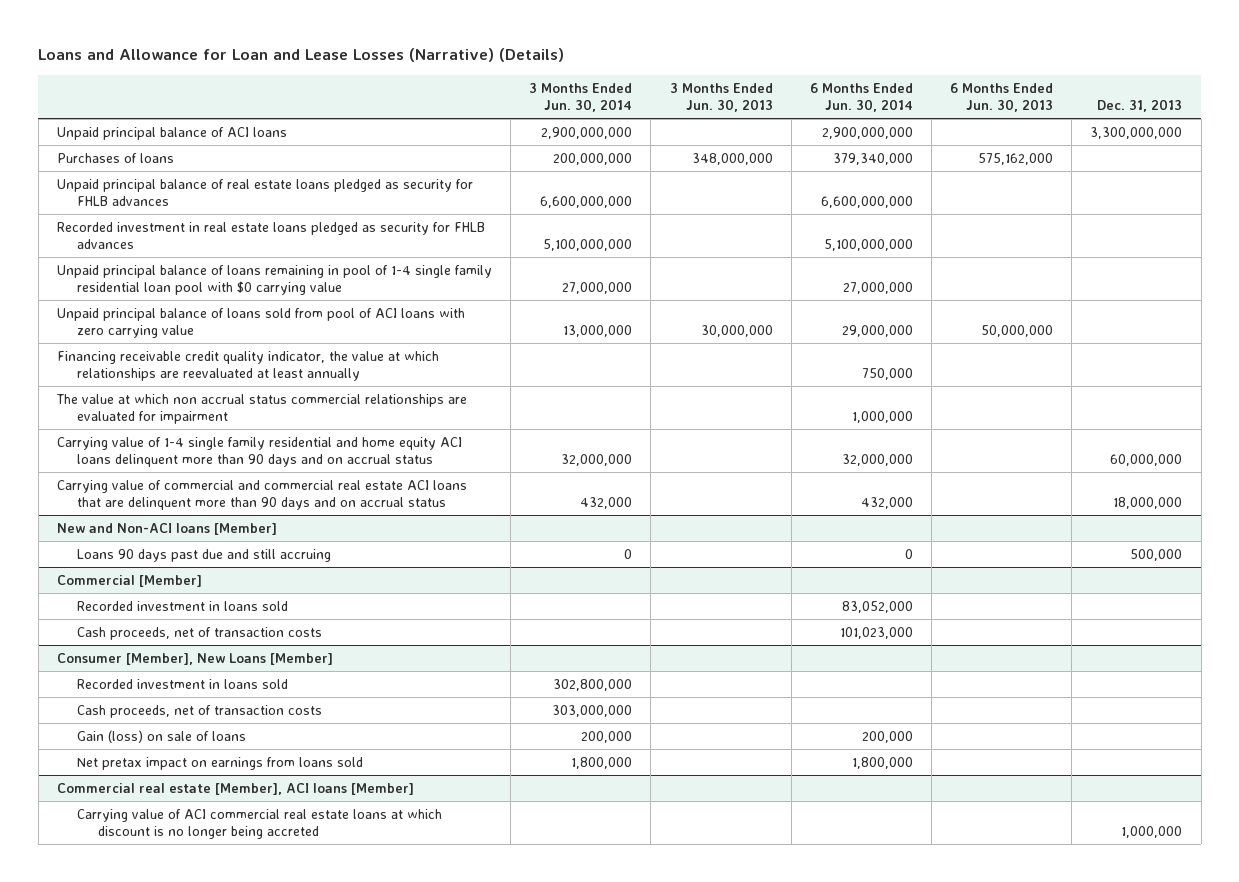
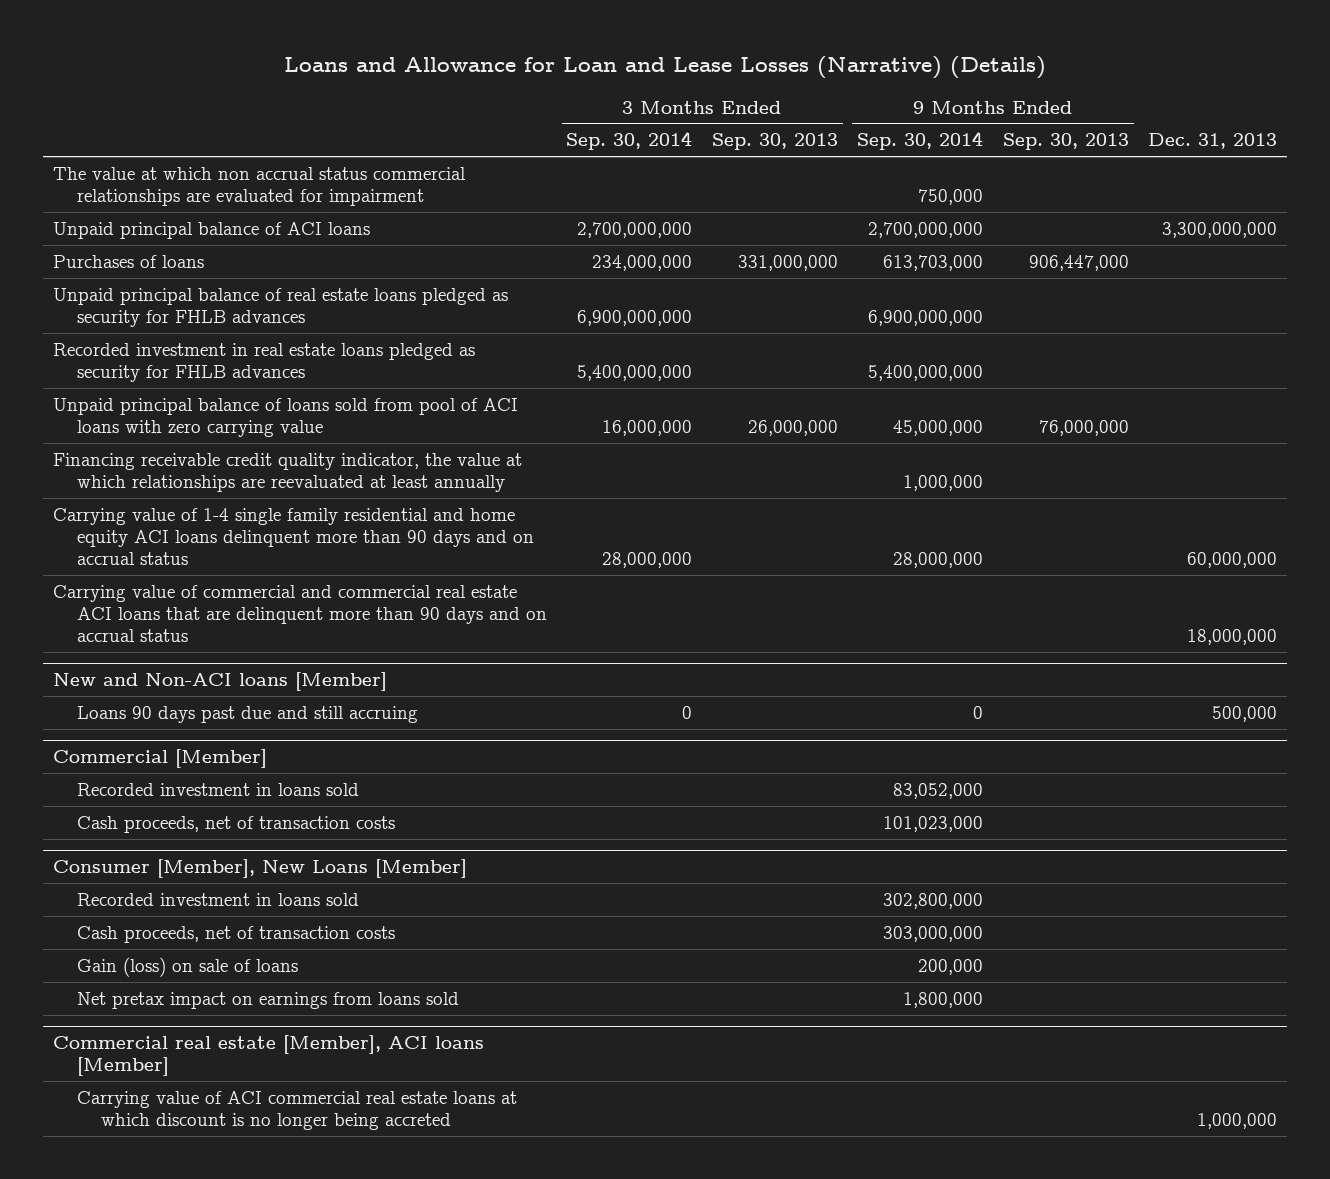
- | 3 Months Ended Jun. 30, 2014 | 3 Months Ended Jun. 30, 2013 | 6 Months Ended Jun. 30, 2014 | 6 Months Ended Jun. 30, 2013 | Dec. 31, 2013
+ | 3 Months Ended Sep. 30, 2014 | 3 Months Ended Sep. 30, 2013 | 9 Months Ended Sep. 30, 2014 | 9 Months Ended Sep. 30, 2013 | Dec. 31, 2013
moved up: The value at which non accrual status commercial relationships are evaluated for impairment | | | 750,000 | |
- Unpaid principal balance of loans remaining in pool of 1-4 single family residential loan pool with $0 carrying value | 27,000,000 | | 27,000,000 | |

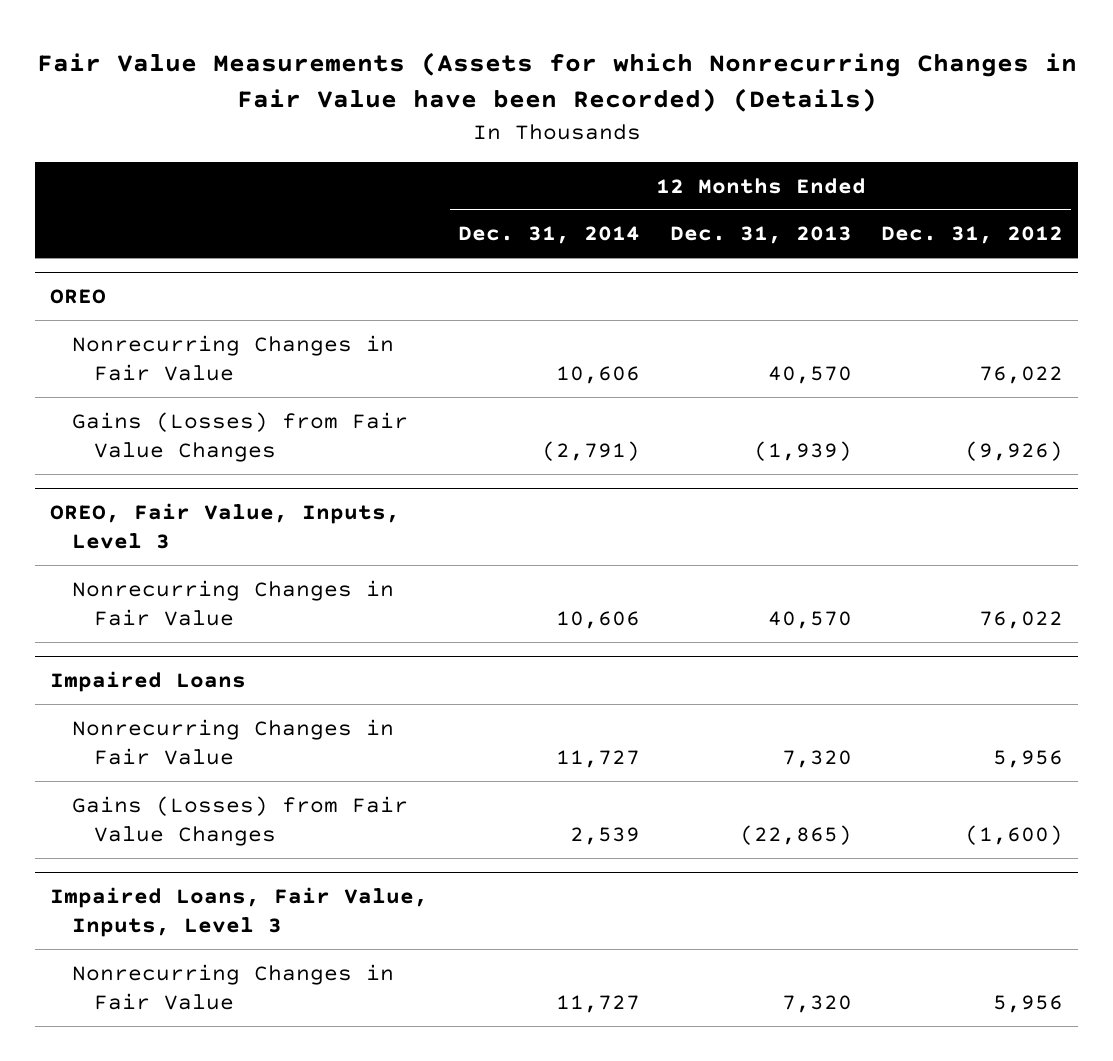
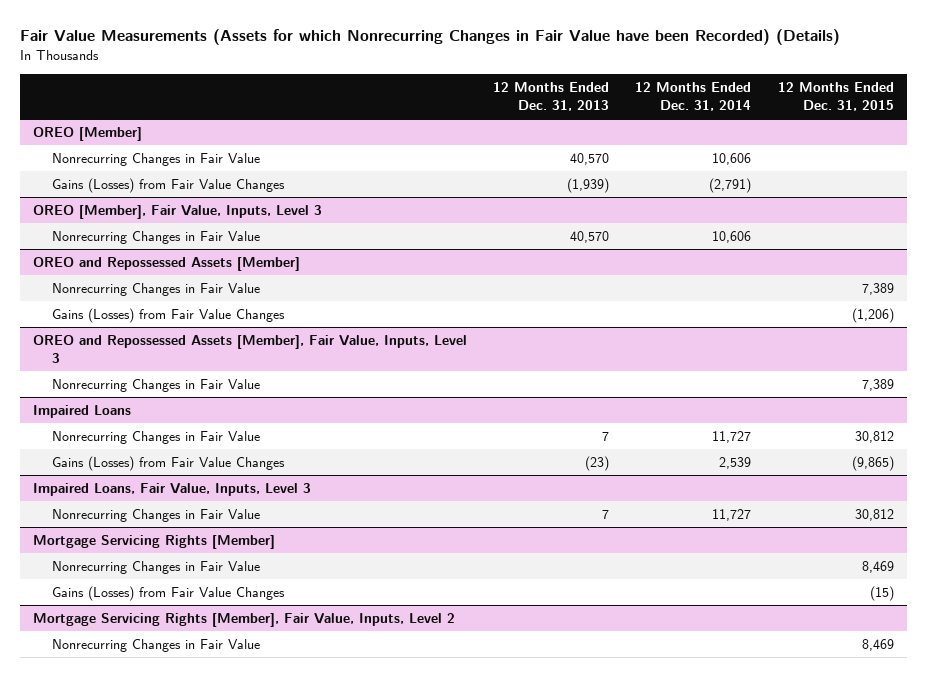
- | 12 Months Ended Dec. 31, 2014 | 12 Months Ended Dec. 31, 2013 | 12 Months Ended Dec. 31, 2012
+ | 12 Months Ended Dec. 31, 2013 | 12 Months Ended Dec. 31, 2014 | 12 Months Ended Dec. 31, 2015
- OREO
+ OREO [Member]
- OREO, Fair Value, Inputs, Level 3
+ OREO [Member], Fair Value, Inputs, Level 3
+ OREO and Repossessed Assets [Member]
+ Nonrecurring Changes in Fair Value | | | 7,389
+ Gains (Losses) from Fair Value Changes | | | (1,206)
+ OREO and Repossessed Assets [Member], Fair Value, Inputs, Level 3
+ Nonrecurring Changes in Fair Value | | | 7,389
@ Impaired Loans
- Nonrecurring Changes in Fair Value | 11,727 | 7,320 | 5,956
- Gains (Losses) from Fair Value Changes | 2,539 | (22,865) | (1,600)
+ Nonrecurring Changes in Fair Value | 7 | 11,727 | 30,812
+ Gains (Losses) from Fair Value Changes | (23) | 2,539 | (9,865)
@ Impaired Loans, Fair Value, Inputs, Level 3
- Nonrecurring Changes in Fair Value | 11,727 | 7,320 | 5,956
+ Nonrecurring Changes in Fair Value | 7 | 11,727 | 30,812
+ Mortgage Servicing Rights [Member]
+ Nonrecurring Changes in Fair Value | | | 8,469
+ Gains (Losses) from Fair Value Changes | | | (15)
+ Mortgage Servicing Rights [Member], Fair Value, Inputs, Level 2
+ Nonrecurring Changes in Fair Value | | | 8,469

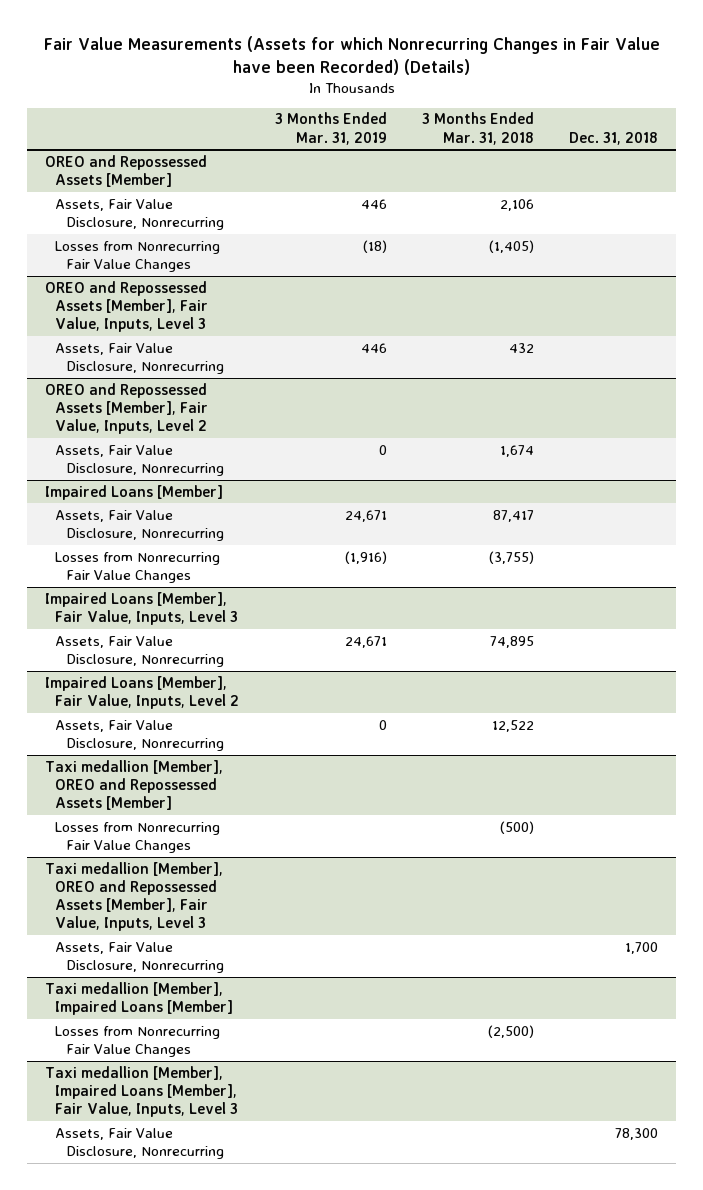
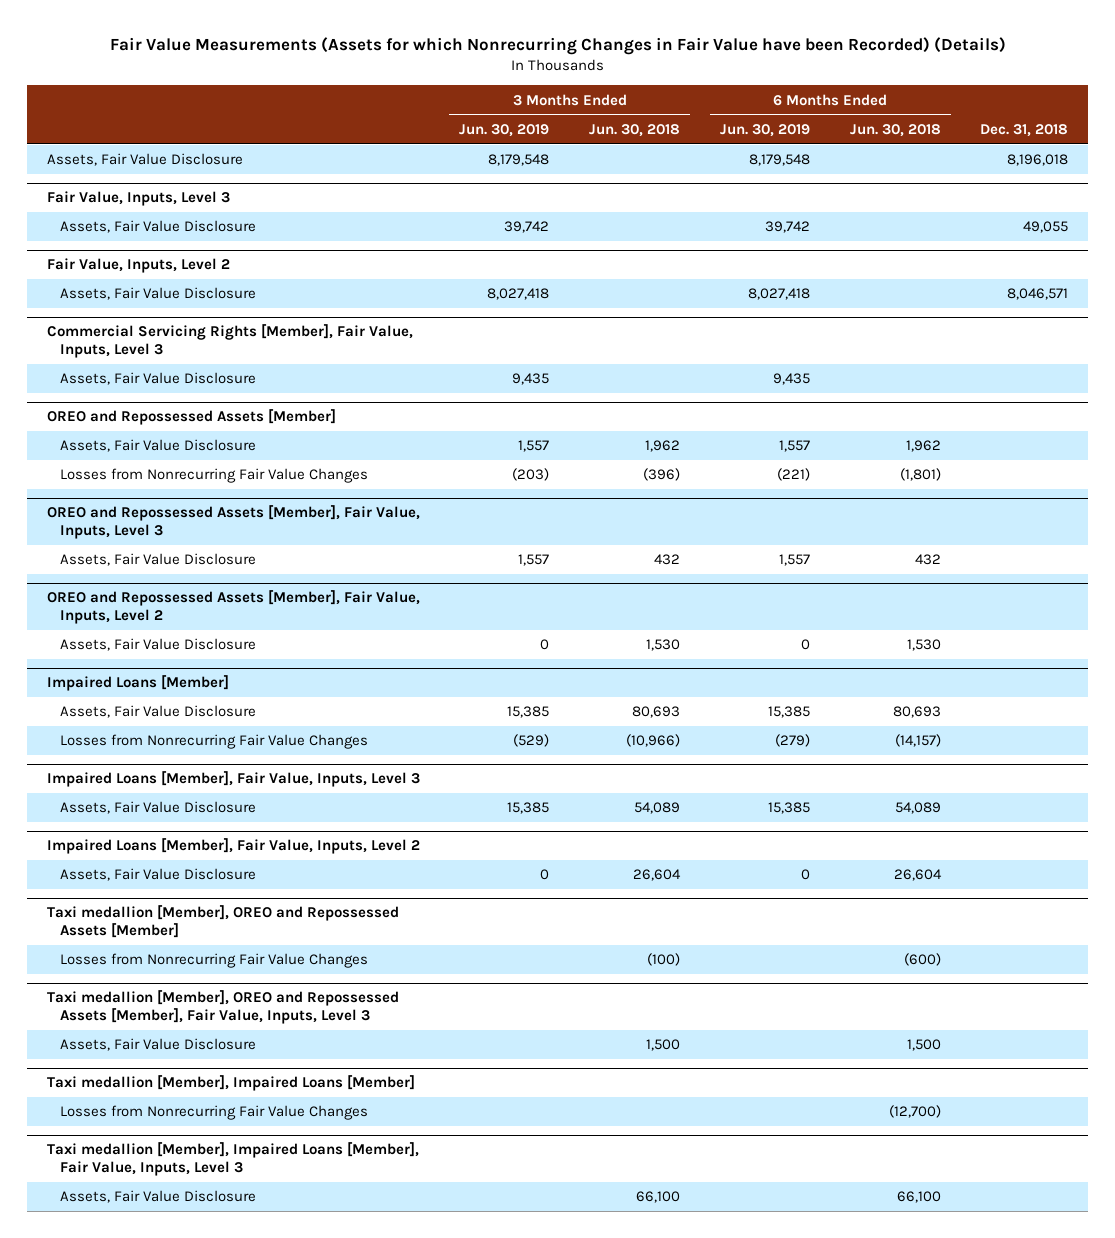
- | 3 Months Ended Mar. 31, 2019 | 3 Months Ended Mar. 31, 2018 | Dec. 31, 2018
+ | 3 Months Ended Jun. 30, 2019 | 3 Months Ended Jun. 30, 2018 | 6 Months Ended Jun. 30, 2019 | 6 Months Ended Jun. 30, 2018 | Dec. 31, 2018
+ Assets, Fair Value Disclosure | 8,179,548 | | 8,179,548 | | 8,196,018
+ Fair Value, Inputs, Level 3
+ Assets, Fair Value Disclosure | 39,742 | | 39,742 | | 49,055
+ Fair Value, Inputs, Level 2
+ Assets, Fair Value Disclosure | 8,027,418 | | 8,027,418 | | 8,046,571
+ Commercial Servicing Rights [Member], Fair Value, Inputs, Level 3
+ Assets, Fair Value Disclosure | 9,435 | | 9,435 | |
@ OREO and Repossessed Assets [Member]
- Assets, Fair Value Disclosure, Nonrecurring | 446 | 2,106 |
+ Assets, Fair Value Disclosure | 1,557 | 1,962 | 1,557 | 1,962 |
@ OREO and Repossessed Assets [Member], Fair Value, Inputs, Level 3
- Assets, Fair Value Disclosure, Nonrecurring | 446 | 432 |
+ Assets, Fair Value Disclosure | 1,557 | 432 | 1,557 | 432 |
@ OREO and Repossessed Assets [Member], Fair Value, Inputs, Level 2
- Assets, Fair Value Disclosure, Nonrecurring | 0 | 1,674 |
+ Assets, Fair Value Disclosure | 0 | 1,530 | 0 | 1,530 |
@ Impaired Loans [Member]
- Assets, Fair Value Disclosure, Nonrecurring | 24,671 | 87,417 |
+ Assets, Fair Value Disclosure | 15,385 | 80,693 | 15,385 | 80,693 |
@ Impaired Loans [Member], Fair Value, Inputs, Level 3
- Assets, Fair Value Disclosure, Nonrecurring | 24,671 | 74,895 |
+ Assets, Fair Value Disclosure | 15,385 | 54,089 | 15,385 | 54,089 |
@ Impaired Loans [Member], Fair Value, Inputs, Level 2
- Assets, Fair Value Disclosure, Nonrecurring | 0 | 12,522 |
+ Assets, Fair Value Disclosure | 0 | 26,604 | 0 | 26,604 |
@ Taxi medallion [Member], OREO and Repossessed Assets [Member], Fair Value, Inputs, Level 3
- Assets, Fair Value Disclosure, Nonrecurring | | | 1,700
+ Assets, Fair Value Disclosure | | 1,500 | | 1,500 |
@ Taxi medallion [Member], Impaired Loans [Member], Fair Value, Inputs, Level 3
- Assets, Fair Value Disclosure, Nonrecurring | | | 78,300
+ Assets, Fair Value Disclosure | | 66,100 | | 66,100 |

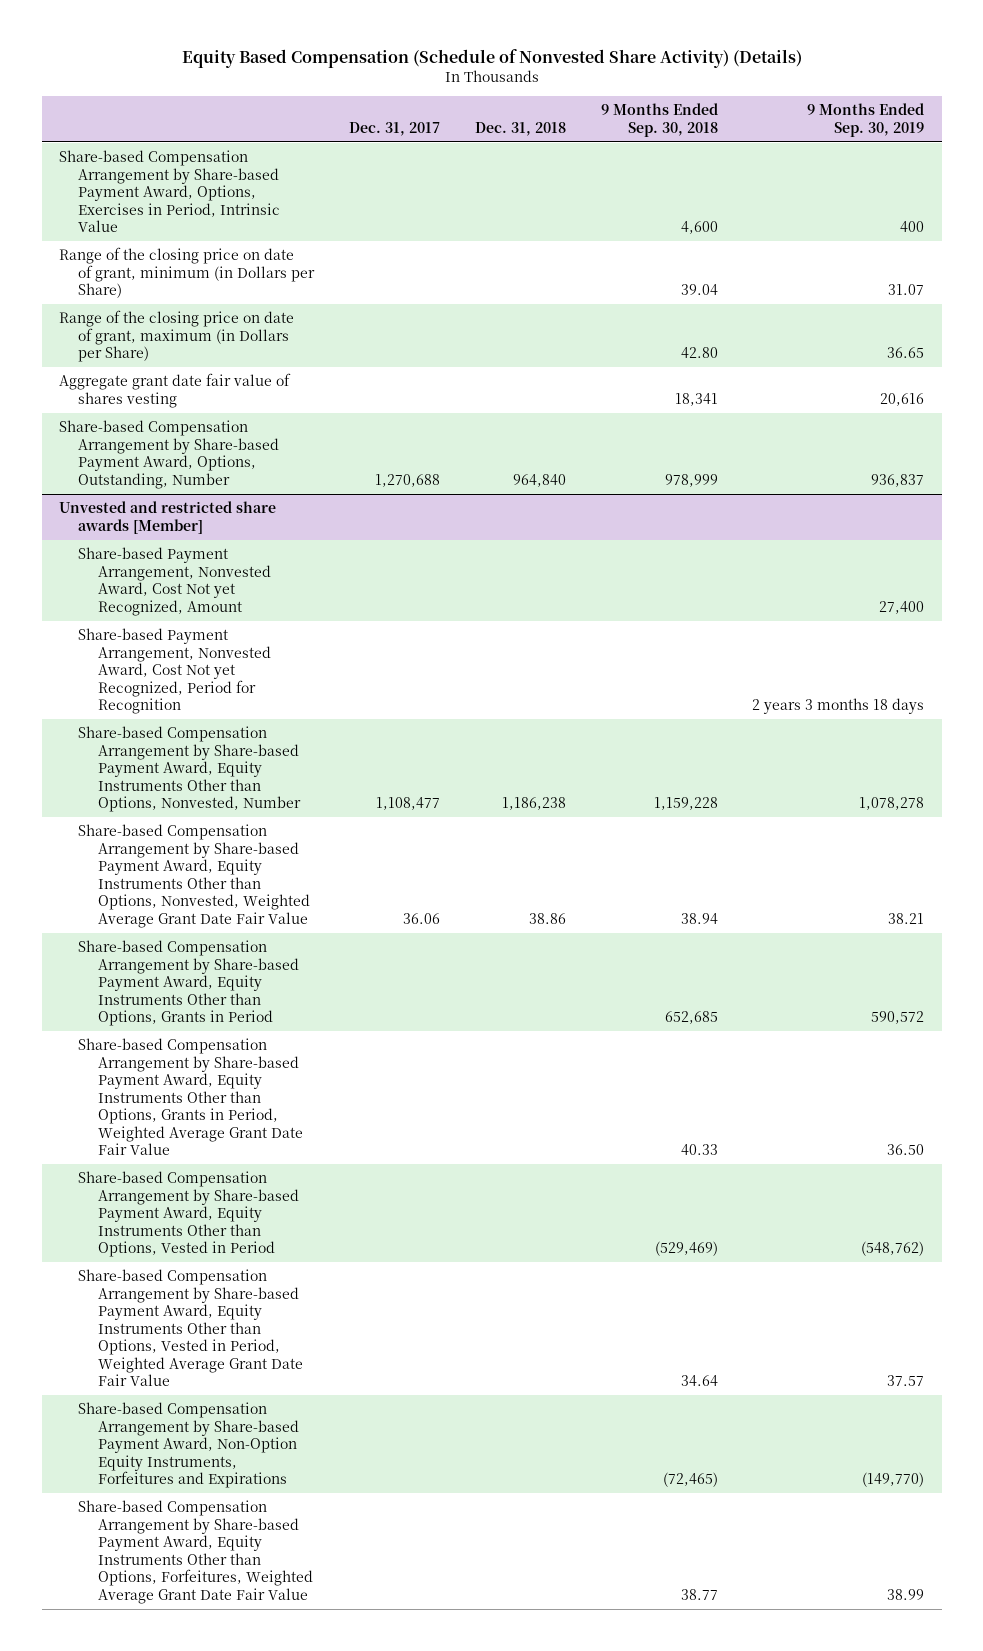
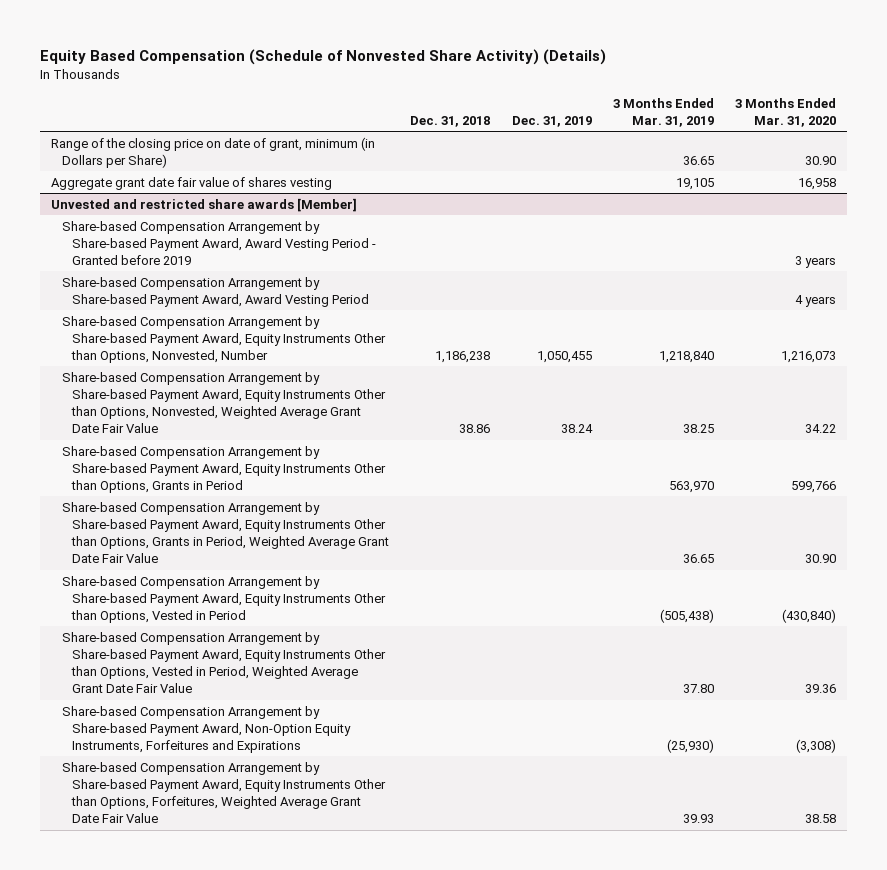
- | Dec. 31, 2017 | Dec. 31, 2018 | 9 Months Ended Sep. 30, 2018 | 9 Months Ended Sep. 30, 2019
+ | Dec. 31, 2018 | Dec. 31, 2019 | 3 Months Ended Mar. 31, 2019 | 3 Months Ended Mar. 31, 2020
- Share-based Compensation Arrangement by Share-based Payment Award, Options, Exercises in Period, Intrinsic Value | | | 4,600 | 400
- Range of the closing price on date of grant, maximum (in Dollars per Share) | | | 42.80 | 36.65
- Share-based Compensation Arrangement by Share-based Payment Award, Options, Outstanding, Number | 1,270,688 | 964,840 | 978,999 | 936,837
@ Unvested and restricted share awards [Member]
- Share-based Payment Arrangement, Nonvested Award, Cost Not yet Recognized, Amount | | | | 27,400
- Share-based Payment Arrangement, Nonvested Award, Cost Not yet Recognized, Period for Recognition | | | | 2 years 3 months 18 days
+ Share-based Compensation Arrangement by Share-based Payment Award, Award Vesting Period - Granted before 2019 | | | | 3 years
+ Share-based Compensation Arrangement by Share-based Payment Award, Award Vesting Period | | | | 4 years

